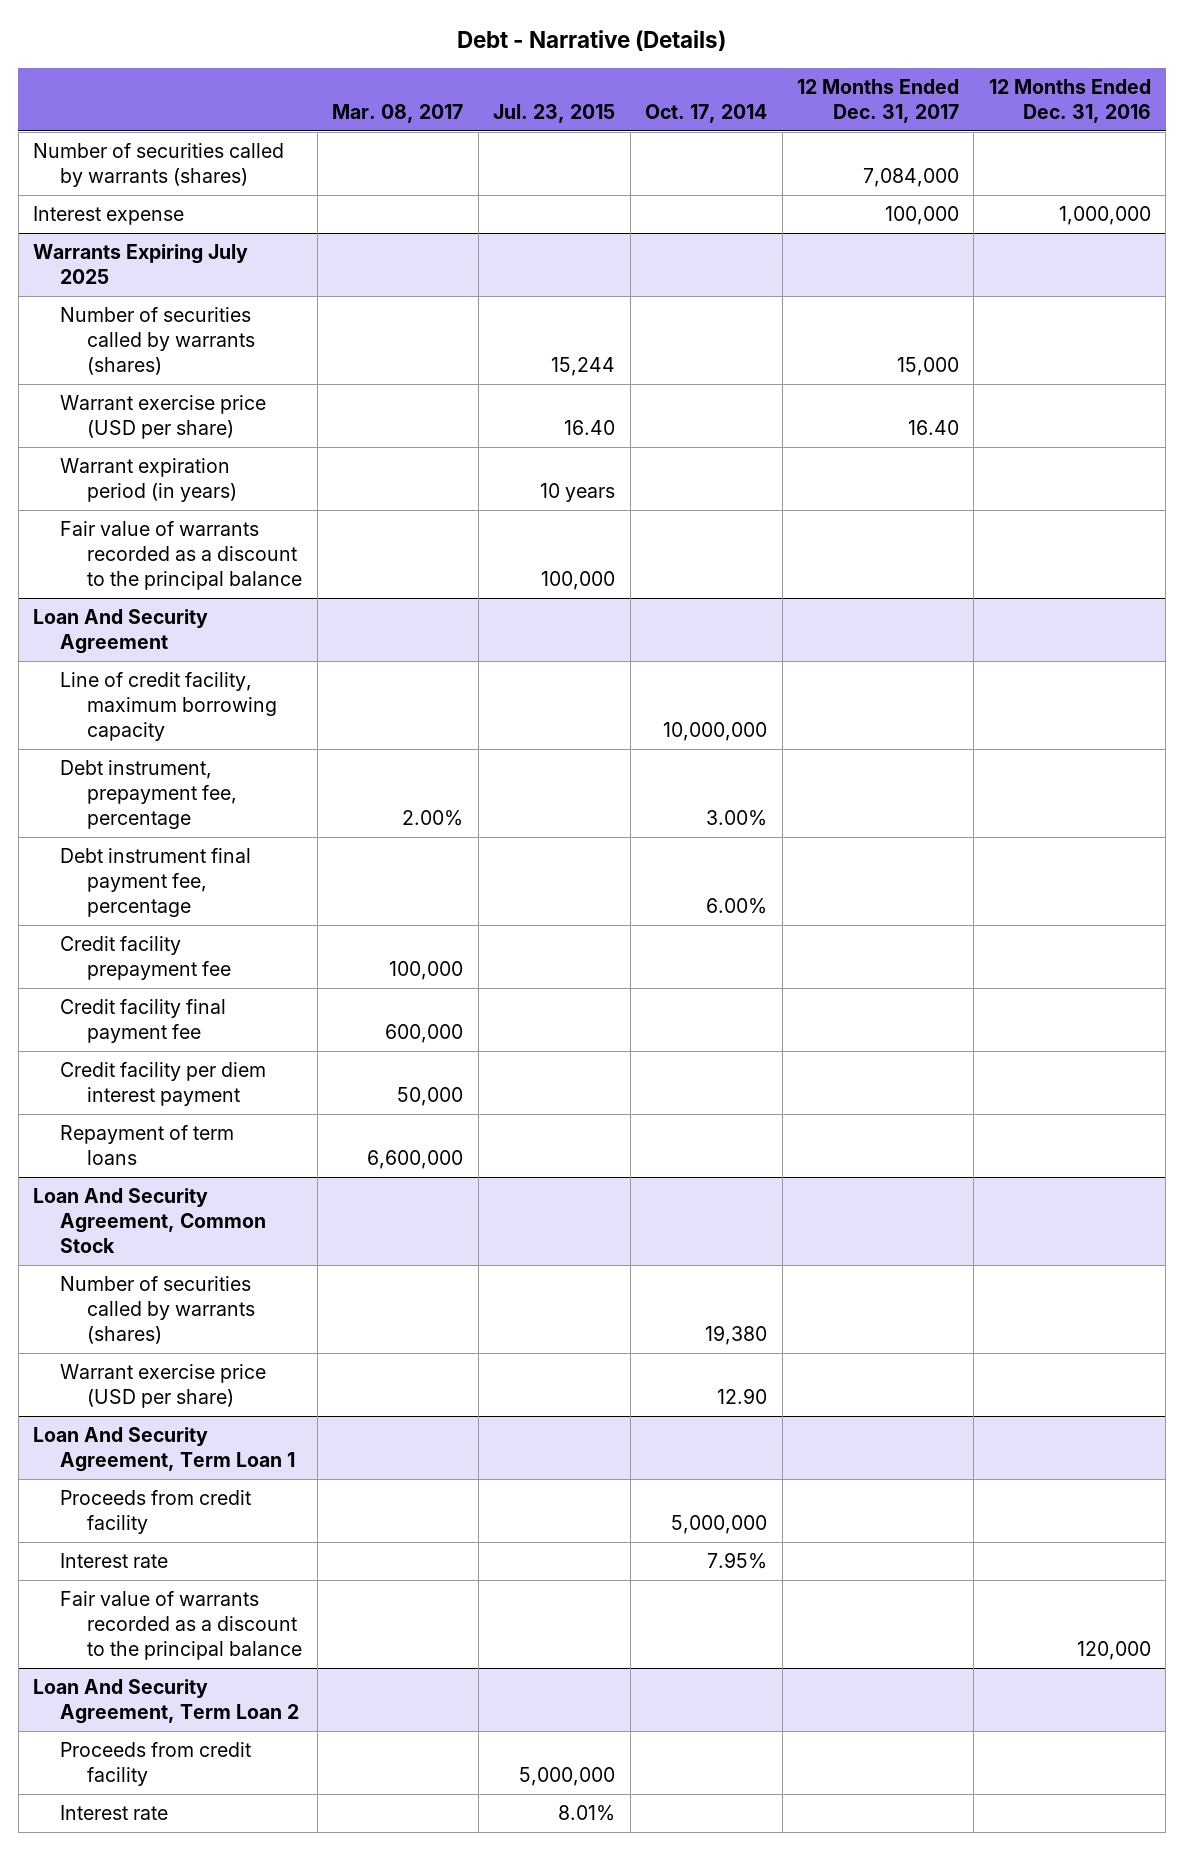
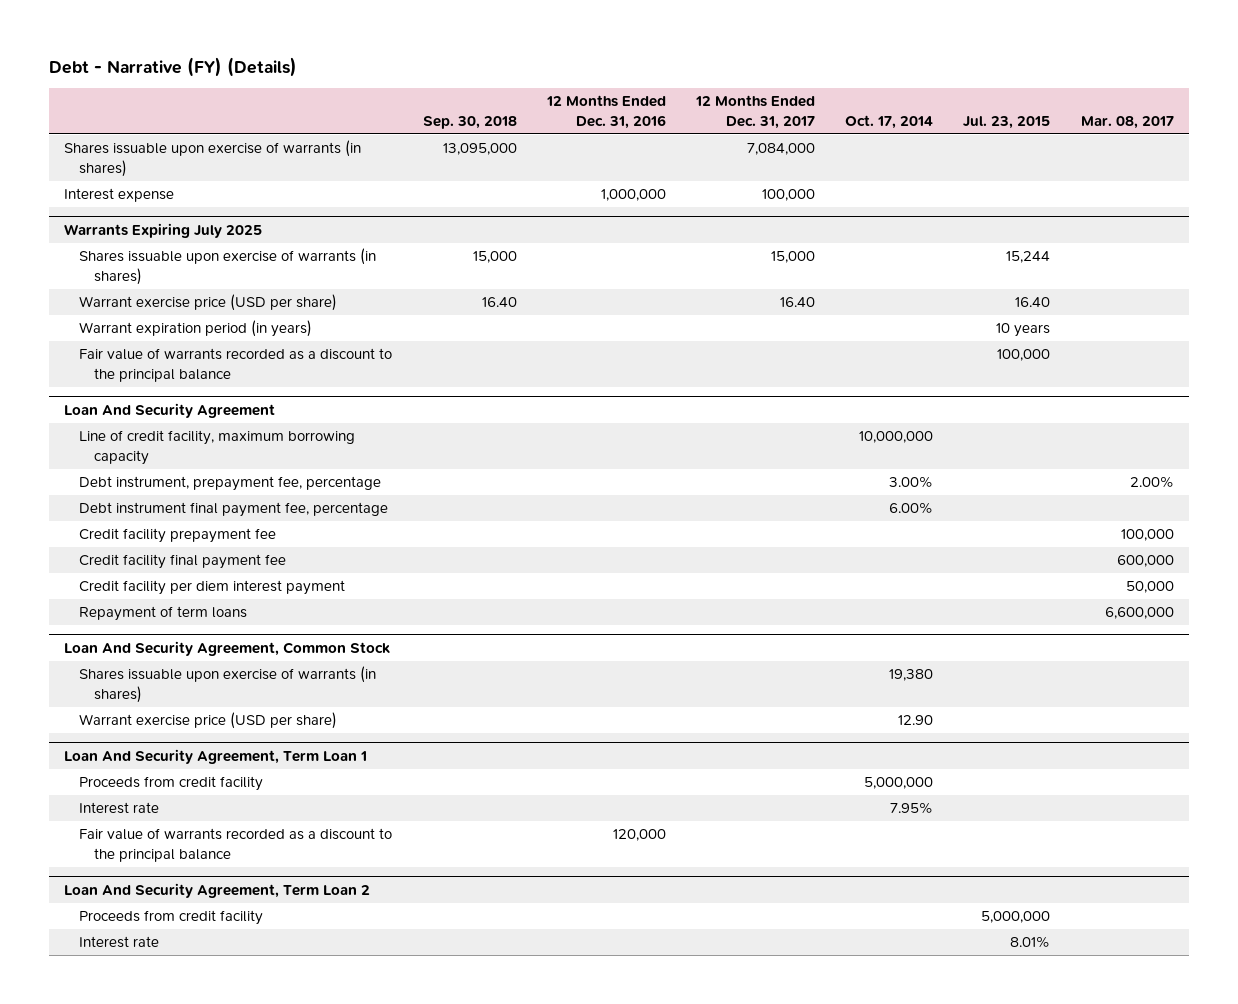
- Debt - Narrative (Details)
+ Debt - Narrative (FY) (Details)
- | Mar. 08, 2017 | Jul. 23, 2015 | Oct. 17, 2014 | 12 Months Ended Dec. 31, 2017 | 12 Months Ended Dec. 31, 2016
+ | Sep. 30, 2018 | 12 Months Ended Dec. 31, 2016 | 12 Months Ended Dec. 31, 2017 | Oct. 17, 2014 | Jul. 23, 2015 | Mar. 08, 2017
- Number of securities called by warrants (shares) | | | | 7,084,000 |
+ Shares issuable upon exercise of warrants (in shares) | 13,095,000 | | 7,084,000 | | |
@ Warrants Expiring July 2025
- Number of securities called by warrants (shares) | | 15,244 | | 15,000 |
+ Shares issuable upon exercise of warrants (in shares) | 15,000 | | 15,000 | | 15,244 |
@ Loan And Security Agreement, Common Stock
- Number of securities called by warrants (shares) | | | 19,380 | |
+ Shares issuable upon exercise of warrants (in shares) | | | | 19,380 | |

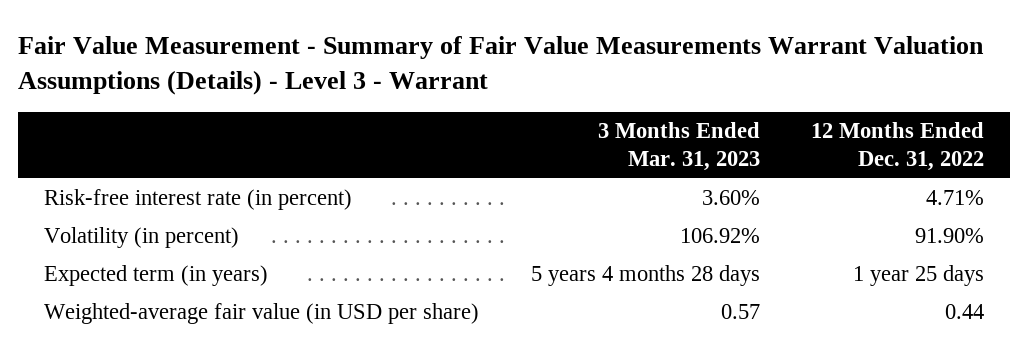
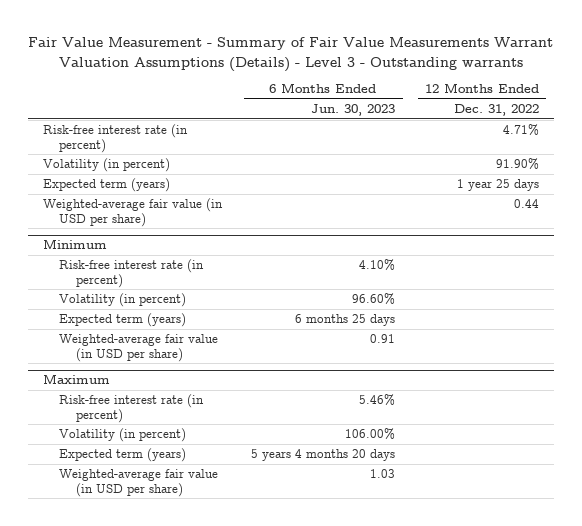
- Fair Value Measurement - Summary of Fair Value Measurements Warrant Valuation Assumptions (Details) - Level 3 - Warrant
+ Fair Value Measurement - Summary of Fair Value Measurements Warrant Valuation Assumptions (Details) - Level 3 - Outstanding warrants
- | 3 Months Ended Mar. 31, 2023 | 12 Months Ended Dec. 31, 2022
+ | 6 Months Ended Jun. 30, 2023 | 12 Months Ended Dec. 31, 2022
- Expected term (in years) | 5 years 4 months 28 days | 1 year 25 days
+ Expected term (years) | | 1 year 25 days
+ Minimum
+ Risk-free interest rate (in percent) | 4.10% |
+ Volatility (in percent) | 96.60% |
+ Expected term (years) | 6 months 25 days |
+ Weighted-average fair value (in USD per share) | 0.91 |
+ Maximum
+ Risk-free interest rate (in percent) | 5.46% |
+ Volatility (in percent) | 106.00% |
+ Expected term (years) | 5 years 4 months 20 days |
+ Weighted-average fair value (in USD per share) | 1.03 |

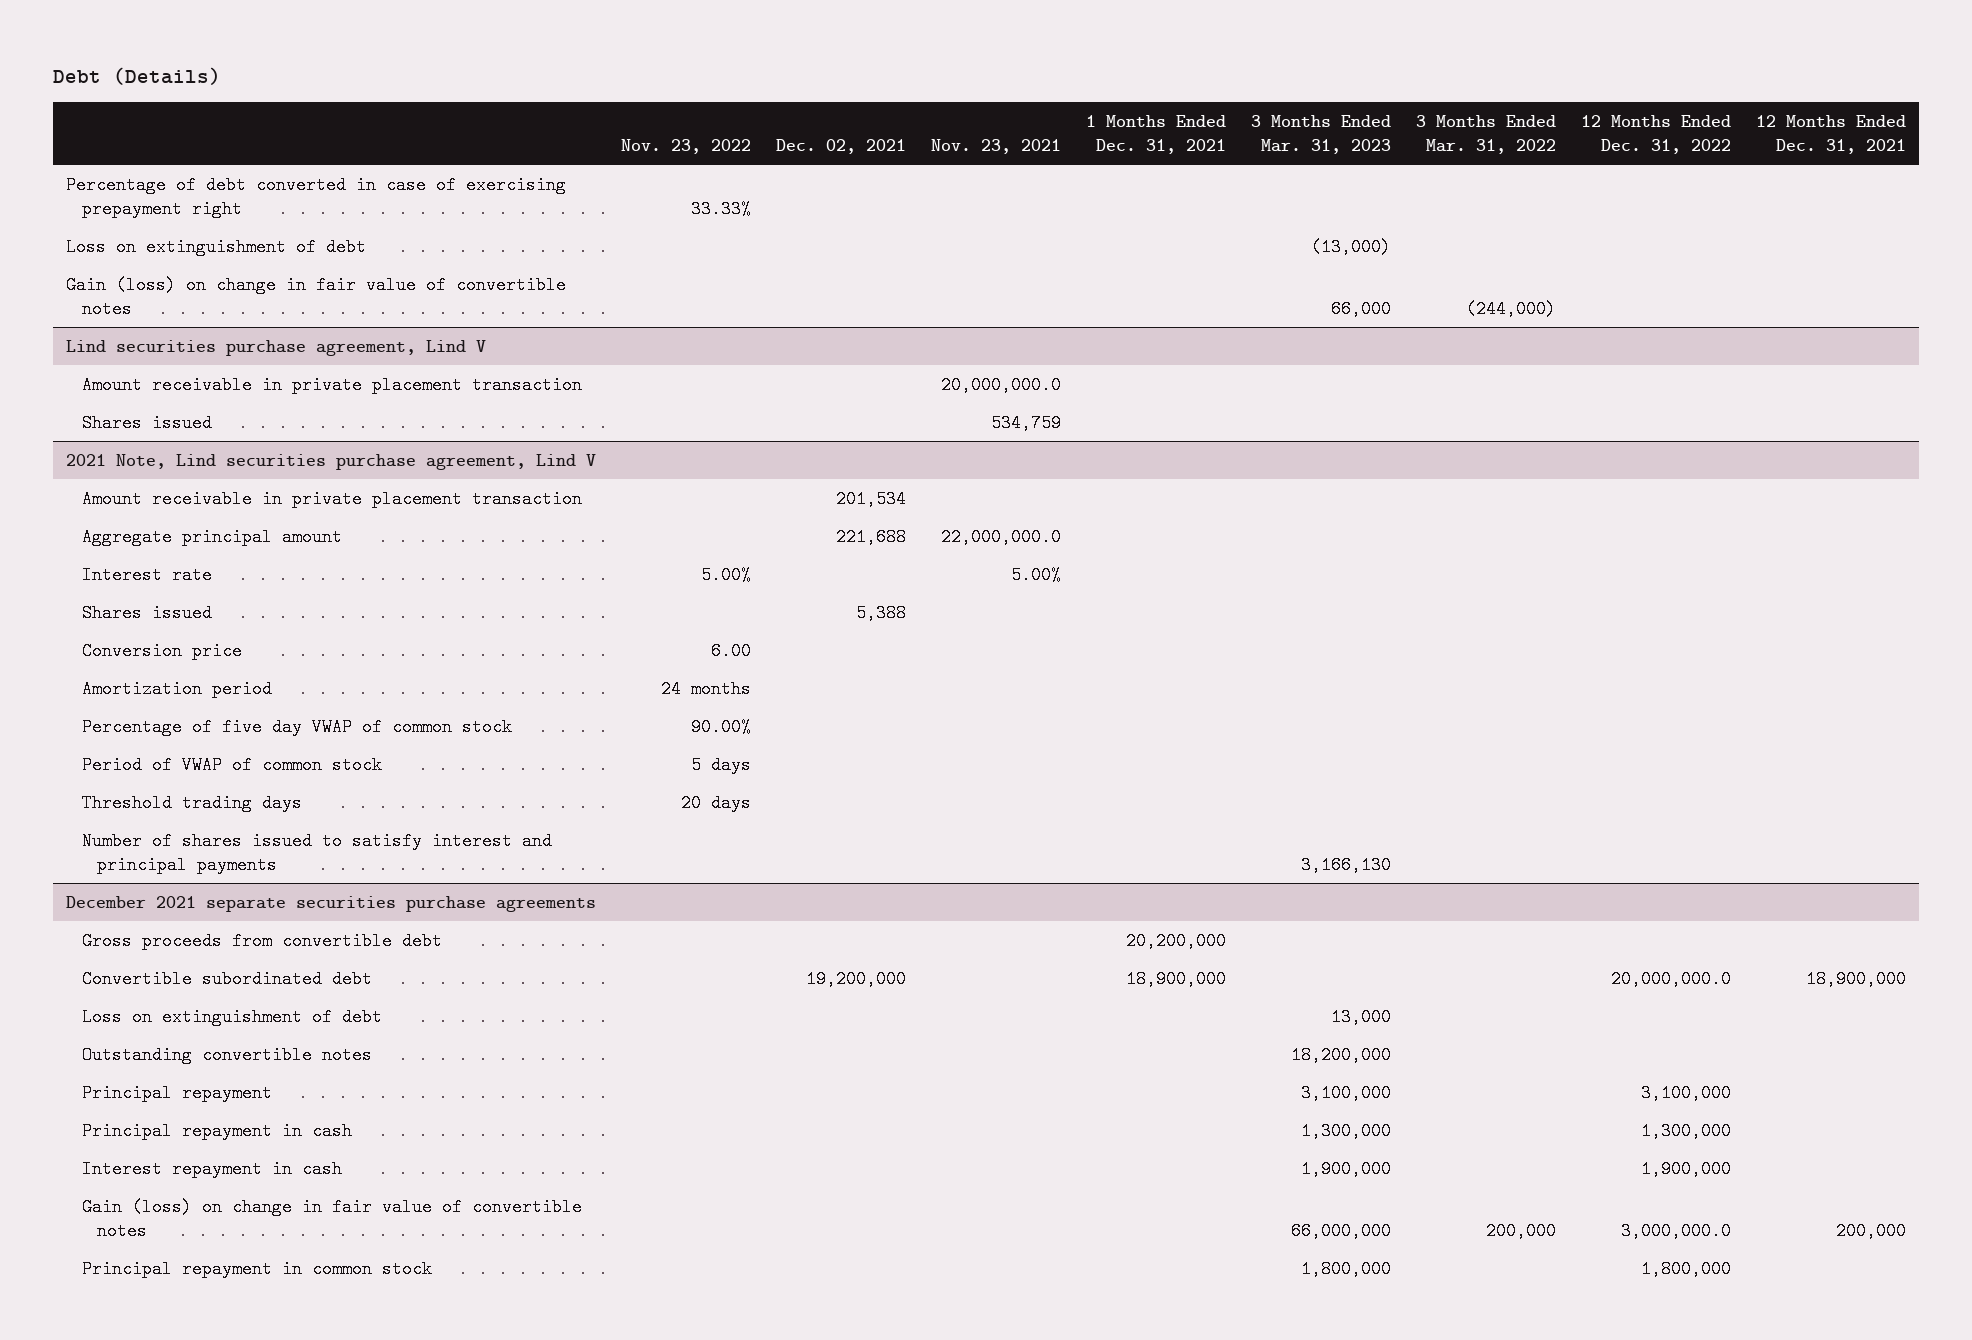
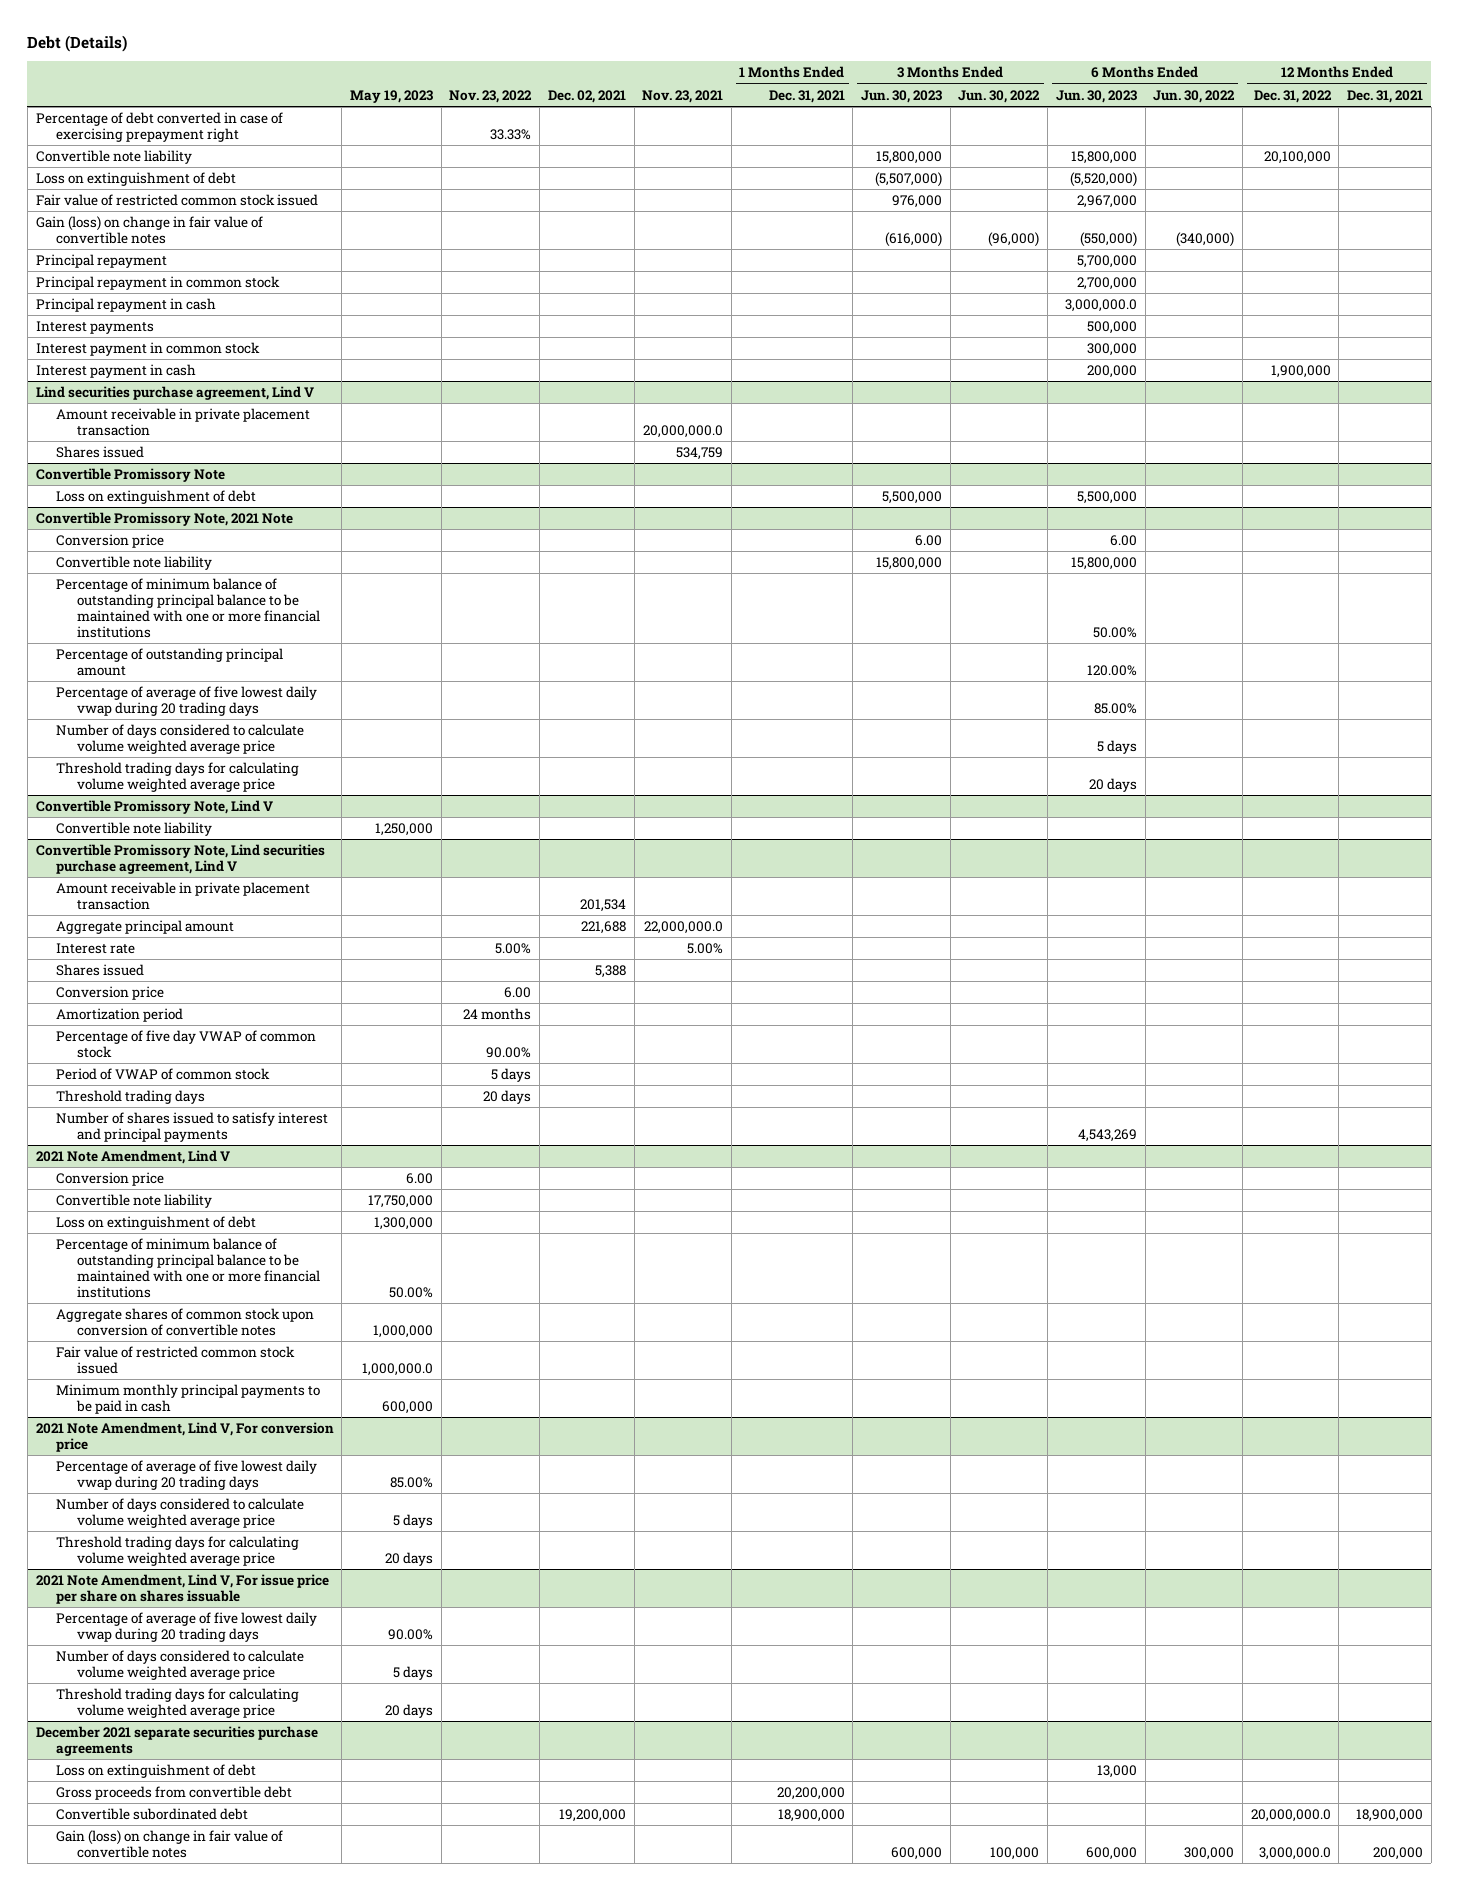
- | Nov. 23, 2022 | Dec. 02, 2021 | Nov. 23, 2021 | 1 Months Ended Dec. 31, 2021 | 3 Months Ended Mar. 31, 2023 | 3 Months Ended Mar. 31, 2022 | 12 Months Ended Dec. 31, 2022 | 12 Months Ended Dec. 31, 2021
+ | May 19, 2023 | Nov. 23, 2022 | Dec. 02, 2021 | Nov. 23, 2021 | 1 Months Ended Dec. 31, 2021 | 3 Months Ended Jun. 30, 2023 | 3 Months Ended Jun. 30, 2022 | 6 Months Ended Jun. 30, 2023 | 6 Months Ended Jun. 30, 2022 | 12 Months Ended Dec. 31, 2022 | 12 Months Ended Dec. 31, 2021
+ Convertible note liability | | | | | | 15,800,000 | | 15,800,000 | | 20,100,000 |
+ Fair value of restricted common stock issued | | | | | | 976,000 | | 2,967,000 | | |
+ Principal repayment | | | | | | | | 5,700,000 | | |
+ Principal repayment in common stock | | | | | | | | 2,700,000 | | |
+ Principal repayment in cash | | | | | | | | 3,000,000.0 | | |
+ Interest payments | | | | | | | | 500,000 | | |
+ Interest payment in common stock | | | | | | | | 300,000 | | |
+ Interest payment in cash | | | | | | | | 200,000 | | 1,900,000 |
- 2021 Note, Lind securities purchase agreement, Lind V
+ Convertible Promissory Note
+ Loss on extinguishment of debt | | | | | | 5,500,000 | | 5,500,000 | | |
+ Convertible Promissory Note, 2021 Note
+ Conversion price | | | | | | 6.00 | | 6.00 | | |
+ Convertible note liability | | | | | | 15,800,000 | | 15,800,000 | | |
+ Percentage of minimum balance of outstanding principal balance to be maintained with one or more financial institutions | | | | | | | | 50.00% | | |
+ Percentage of outstanding principal amount | | | | | | | | 120.00% | | |
+ Percentage of average of five lowest daily vwap during 20 trading days | | | | | | | | 85.00% | | |
+ Number of days considered to calculate volume weighted average price | | | | | | | | 5 days | | |
+ Threshold trading days for calculating volume weighted average price | | | | | | | | 20 days | | |
+ Convertible Promissory Note, Lind V
+ Convertible note liability | 1,250,000 | | | | | | | | | |
+ Convertible Promissory Note, Lind securities purchase agreement, Lind V
+ 2021 Note Amendment, Lind V
+ Conversion price | 6.00 | | | | | | | | | |
+ Convertible note liability | 17,750,000 | | | | | | | | | |
+ Loss on extinguishment of debt | 1,300,000 | | | | | | | | | |
+ Percentage of minimum balance of outstanding principal balance to be maintained with one or more financial institutions | 50.00% | | | | | | | | | |
+ Aggregate shares of common stock upon conversion of convertible notes | 1,000,000 | | | | | | | | | |
+ Fair value of restricted common stock issued | 1,000,000.0 | | | | | | | | | |
+ Minimum monthly principal payments to be paid in cash | 600,000 | | | | | | | | | |
+ 2021 Note Amendment, Lind V, For conversion price
+ Percentage of average of five lowest daily vwap during 20 trading days | 85.00% | | | | | | | | | |
+ Number of days considered to calculate volume weighted average price | 5 days | | | | | | | | | |
+ Threshold trading days for calculating volume weighted average price | 20 days | | | | | | | | | |
+ 2021 Note Amendment, Lind V, For issue price per share on shares issuable
+ Percentage of average of five lowest daily vwap during 20 trading days | 90.00% | | | | | | | | | |
+ Number of days considered to calculate volume weighted average price | 5 days | | | | | | | | | |
+ Threshold trading days for calculating volume weighted average price | 20 days | | | | | | | | | |
@ December 2021 separate securities purchase agreements
moved up: Loss on extinguishment of debt | | | | | | | | 13,000 | | |
- Outstanding convertible notes | | | | | 18,200,000 | | |
- Principal repayment | | | | | 3,100,000 | | 3,100,000 |
- Principal repayment in cash | | | | | 1,300,000 | | 1,300,000 |
- Interest repayment in cash | | | | | 1,900,000 | | 1,900,000 |
- Principal repayment in common stock | | | | | 1,800,000 | | 1,800,000 |

